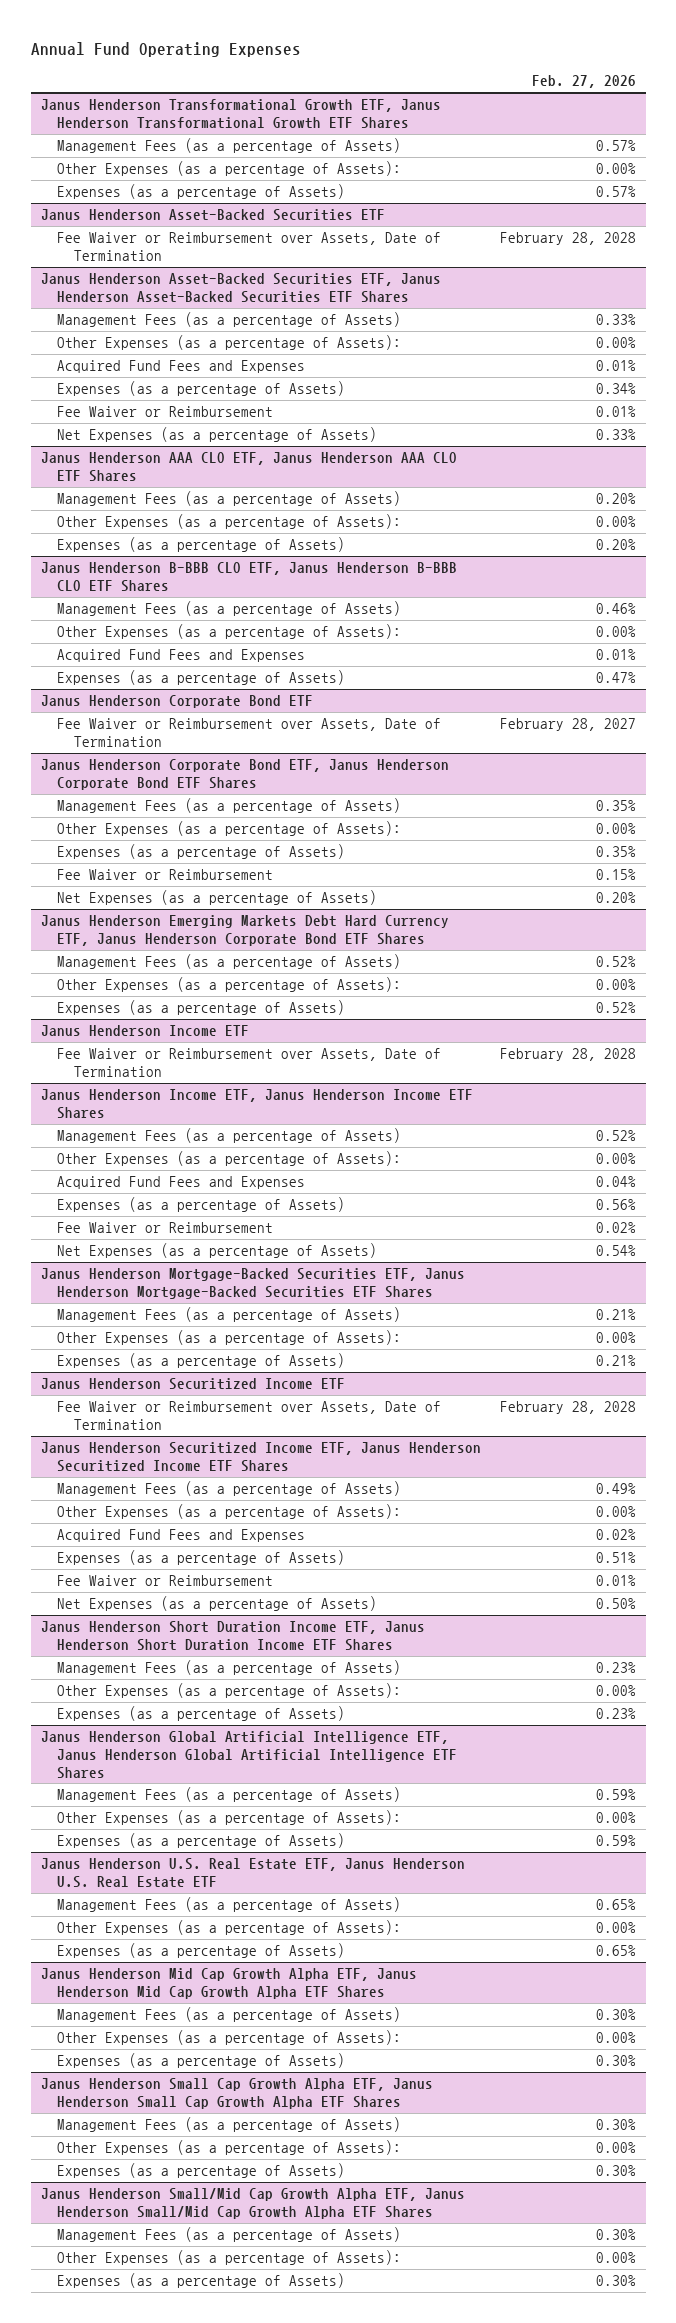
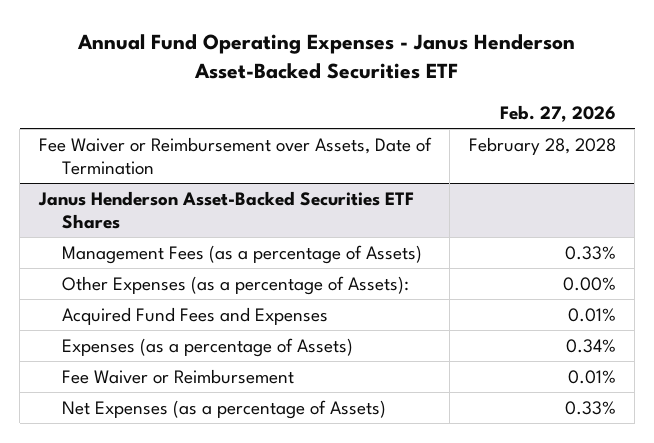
- Annual Fund Operating Expenses
+ Annual Fund Operating Expenses - Janus Henderson Asset-Backed Securities ETF
- Janus Henderson Transformational Growth ETF, Janus Henderson Transformational Growth ETF Shares
- Management Fees (as a percentage of Assets) | 0.57%
- Other Expenses (as a percentage of Assets): | 0.00%
- Expenses (as a percentage of Assets) | 0.57%
- Janus Henderson Asset-Backed Securities ETF
- Janus Henderson Asset-Backed Securities ETF, Janus Henderson Asset-Backed Securities ETF Shares
+ Janus Henderson Asset-Backed Securities ETF Shares
- Janus Henderson AAA CLO ETF, Janus Henderson AAA CLO ETF Shares
- Management Fees (as a percentage of Assets) | 0.20%
- Other Expenses (as a percentage of Assets): | 0.00%
- Expenses (as a percentage of Assets) | 0.20%
- Janus Henderson B-BBB CLO ETF, Janus Henderson B-BBB CLO ETF Shares
- Management Fees (as a percentage of Assets) | 0.46%
- Other Expenses (as a percentage of Assets): | 0.00%
- Acquired Fund Fees and Expenses | 0.01%
- Expenses (as a percentage of Assets) | 0.47%
- Janus Henderson Corporate Bond ETF
- Fee Waiver or Reimbursement over Assets, Date of Termination | February 28, 2027
- Janus Henderson Corporate Bond ETF, Janus Henderson Corporate Bond ETF Shares
- Management Fees (as a percentage of Assets) | 0.35%
- Other Expenses (as a percentage of Assets): | 0.00%
- Expenses (as a percentage of Assets) | 0.35%
- Fee Waiver or Reimbursement | 0.15%
- Net Expenses (as a percentage of Assets) | 0.20%
- Janus Henderson Emerging Markets Debt Hard Currency ETF, Janus Henderson Corporate Bond ETF Shares
- Management Fees (as a percentage of Assets) | 0.52%
- Other Expenses (as a percentage of Assets): | 0.00%
- Expenses (as a percentage of Assets) | 0.52%
- Janus Henderson Income ETF
- Fee Waiver or Reimbursement over Assets, Date of Termination | February 28, 2028
- Janus Henderson Income ETF, Janus Henderson Income ETF Shares
- Management Fees (as a percentage of Assets) | 0.52%
- Other Expenses (as a percentage of Assets): | 0.00%
- Acquired Fund Fees and Expenses | 0.04%
- Expenses (as a percentage of Assets) | 0.56%
- Fee Waiver or Reimbursement | 0.02%
- Net Expenses (as a percentage of Assets) | 0.54%
- Janus Henderson Mortgage-Backed Securities ETF, Janus Henderson Mortgage-Backed Securities ETF Shares
- Management Fees (as a percentage of Assets) | 0.21%
- Other Expenses (as a percentage of Assets): | 0.00%
- Expenses (as a percentage of Assets) | 0.21%
- Janus Henderson Securitized Income ETF
- Fee Waiver or Reimbursement over Assets, Date of Termination | February 28, 2028
- Janus Henderson Securitized Income ETF, Janus Henderson Securitized Income ETF Shares
- Management Fees (as a percentage of Assets) | 0.49%
- Other Expenses (as a percentage of Assets): | 0.00%
- Acquired Fund Fees and Expenses | 0.02%
- Expenses (as a percentage of Assets) | 0.51%
- Fee Waiver or Reimbursement | 0.01%
- Net Expenses (as a percentage of Assets) | 0.50%
- Janus Henderson Short Duration Income ETF, Janus Henderson Short Duration Income ETF Shares
- Management Fees (as a percentage of Assets) | 0.23%
- Other Expenses (as a percentage of Assets): | 0.00%
- Expenses (as a percentage of Assets) | 0.23%
- Janus Henderson Global Artificial Intelligence ETF, Janus Henderson Global Artificial Intelligence ETF Shares
- Management Fees (as a percentage of Assets) | 0.59%
- Other Expenses (as a percentage of Assets): | 0.00%
- Expenses (as a percentage of Assets) | 0.59%
- Janus Henderson U.S. Real Estate ETF, Janus Henderson U.S. Real Estate ETF
- Management Fees (as a percentage of Assets) | 0.65%
- Other Expenses (as a percentage of Assets): | 0.00%
- Expenses (as a percentage of Assets) | 0.65%
- Janus Henderson Mid Cap Growth Alpha ETF, Janus Henderson Mid Cap Growth Alpha ETF Shares
- Management Fees (as a percentage of Assets) | 0.30%
- Other Expenses (as a percentage of Assets): | 0.00%
- Expenses (as a percentage of Assets) | 0.30%
- Janus Henderson Small Cap Growth Alpha ETF, Janus Henderson Small Cap Growth Alpha ETF Shares
- Management Fees (as a percentage of Assets) | 0.30%
- Other Expenses (as a percentage of Assets): | 0.00%
- Expenses (as a percentage of Assets) | 0.30%
- Janus Henderson Small/Mid Cap Growth Alpha ETF, Janus Henderson Small/Mid Cap Growth Alpha ETF Shares
- Management Fees (as a percentage of Assets) | 0.30%
- Other Expenses (as a percentage of Assets): | 0.00%
- Expenses (as a percentage of Assets) | 0.30%

